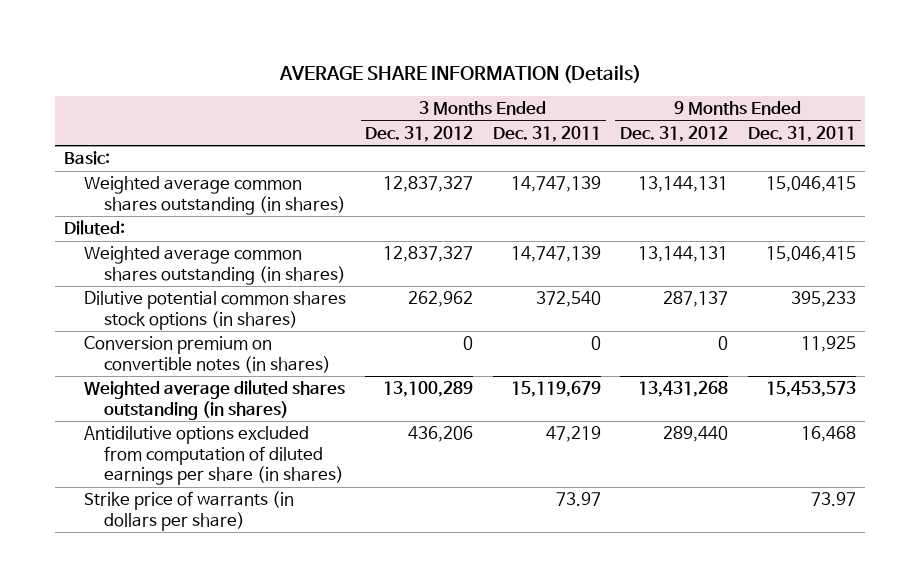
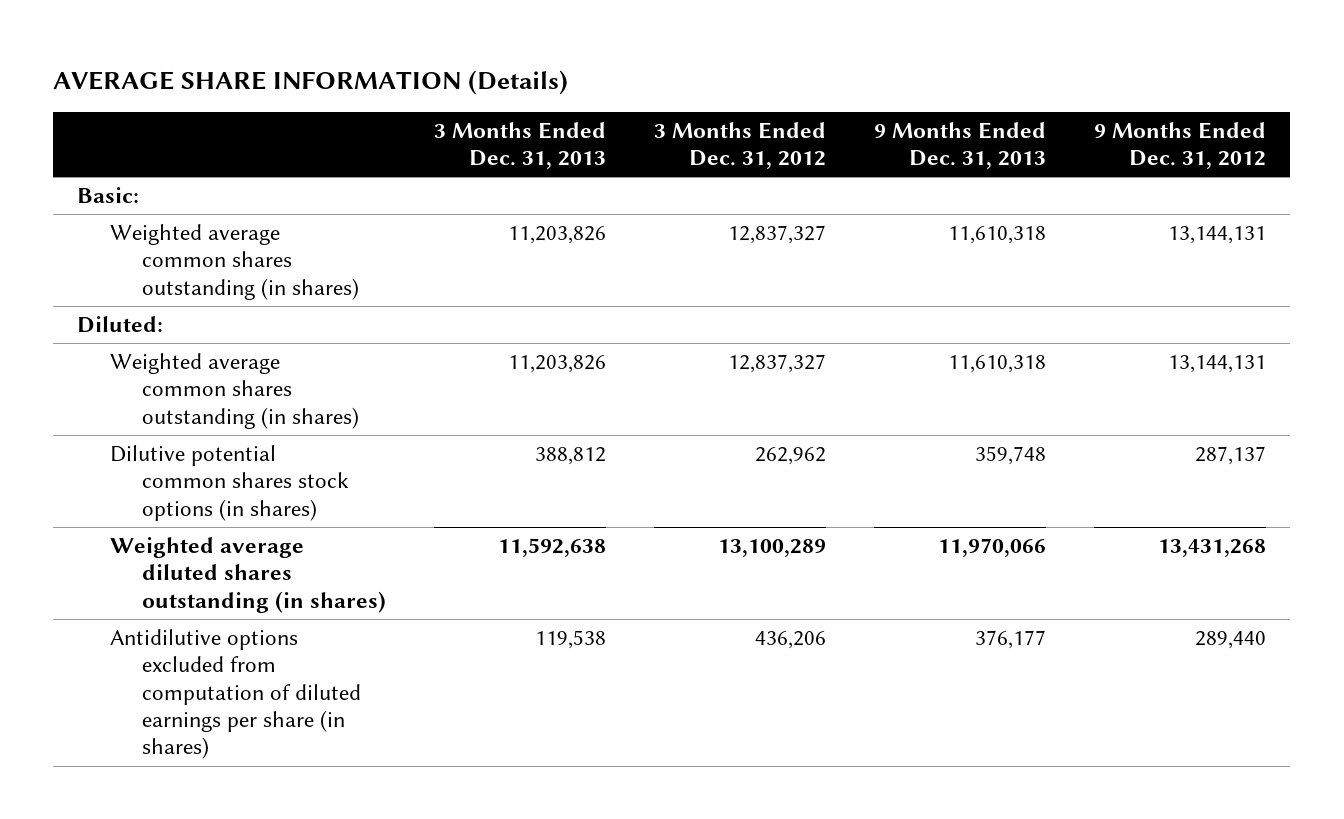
- | 3 Months Ended Dec. 31, 2012 | 3 Months Ended Dec. 31, 2011 | 9 Months Ended Dec. 31, 2012 | 9 Months Ended Dec. 31, 2011
+ | 3 Months Ended Dec. 31, 2013 | 3 Months Ended Dec. 31, 2012 | 9 Months Ended Dec. 31, 2013 | 9 Months Ended Dec. 31, 2012
- Conversion premium on convertible notes (in shares) | 0 | 0 | 0 | 11,925
- Strike price of warrants (in dollars per share) | | 73.97 | | 73.97

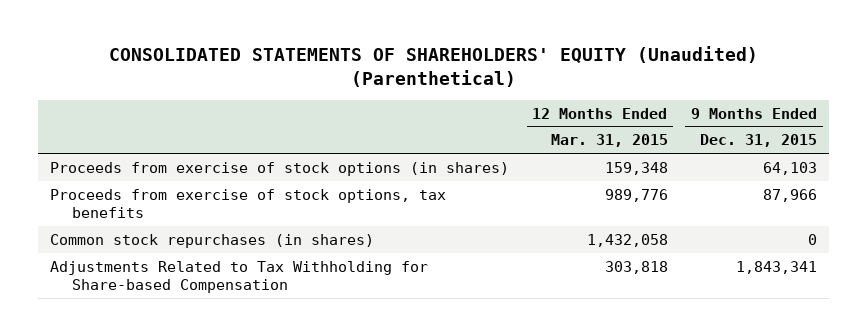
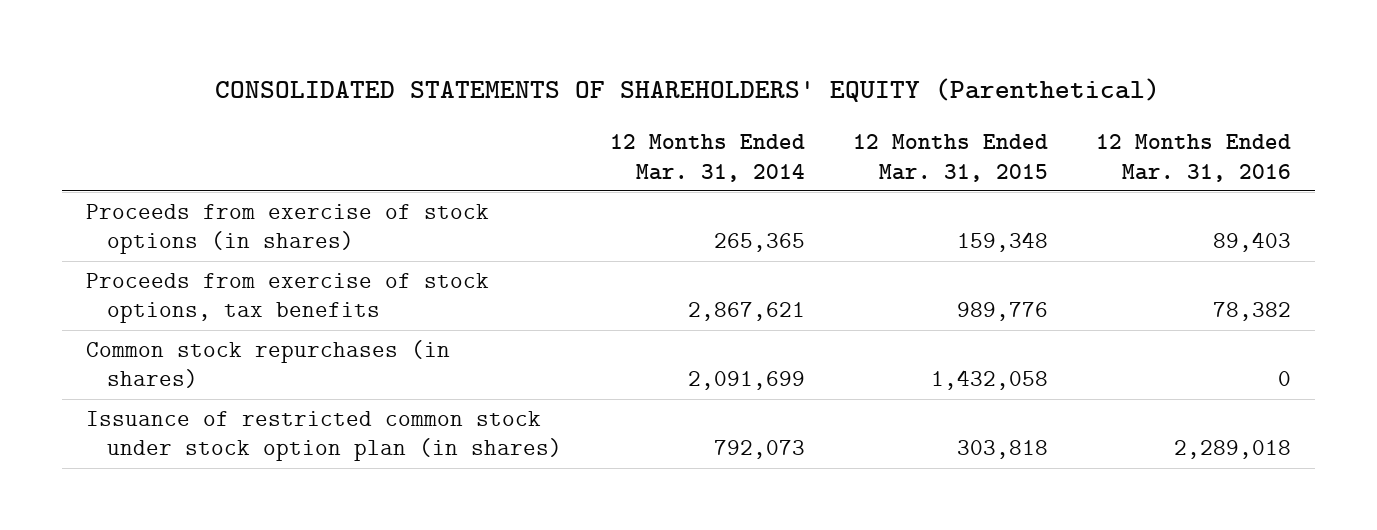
- CONSOLIDATED STATEMENTS OF SHAREHOLDERS' EQUITY (Unaudited) (Parenthetical)
+ CONSOLIDATED STATEMENTS OF SHAREHOLDERS' EQUITY (Parenthetical)
- | 12 Months Ended Mar. 31, 2015 | 9 Months Ended Dec. 31, 2015
+ | 12 Months Ended Mar. 31, 2014 | 12 Months Ended Mar. 31, 2015 | 12 Months Ended Mar. 31, 2016
- Adjustments Related to Tax Withholding for Share-based Compensation | 303,818 | 1,843,341
+ Issuance of restricted common stock under stock option plan (in shares) | 792,073 | 303,818 | 2,289,018

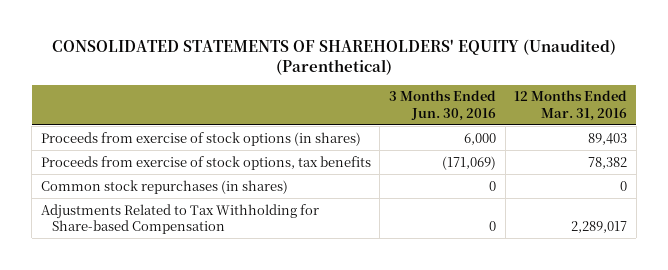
- CONSOLIDATED STATEMENTS OF SHAREHOLDERS' EQUITY (Parenthetical)
+ CONSOLIDATED STATEMENTS OF SHAREHOLDERS' EQUITY (Unaudited) (Parenthetical)
- | 12 Months Ended Mar. 31, 2014 | 12 Months Ended Mar. 31, 2015 | 12 Months Ended Mar. 31, 2016
+ | 3 Months Ended Jun. 30, 2016 | 12 Months Ended Mar. 31, 2016
- Issuance of restricted common stock under stock option plan (in shares) | 792,073 | 303,818 | 2,289,018
+ Adjustments Related to Tax Withholding for Share-based Compensation | 0 | 2,289,017

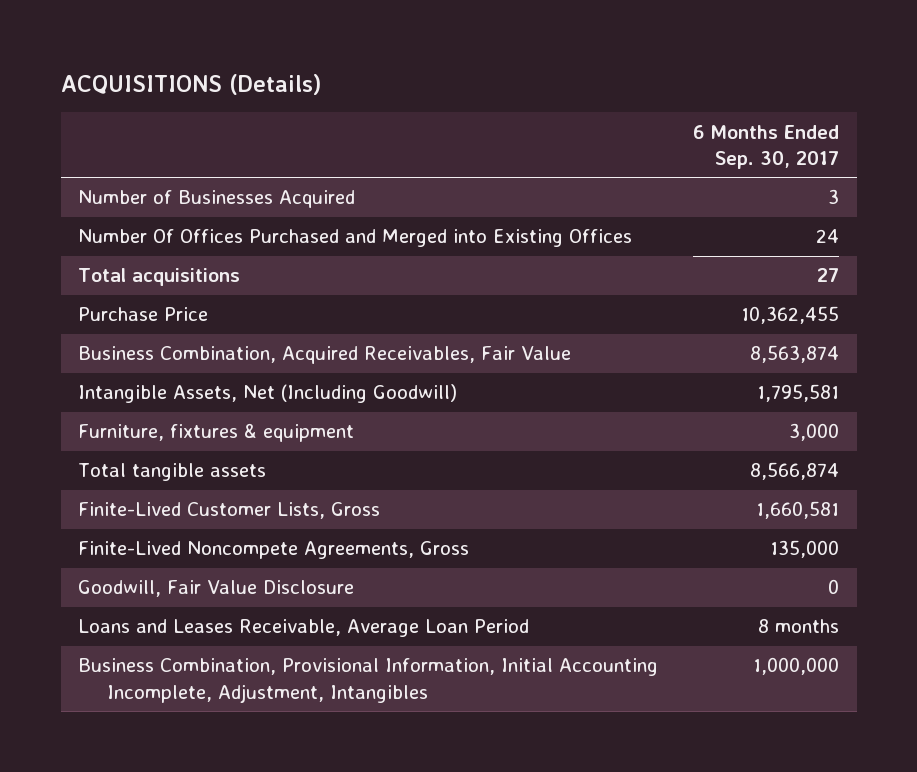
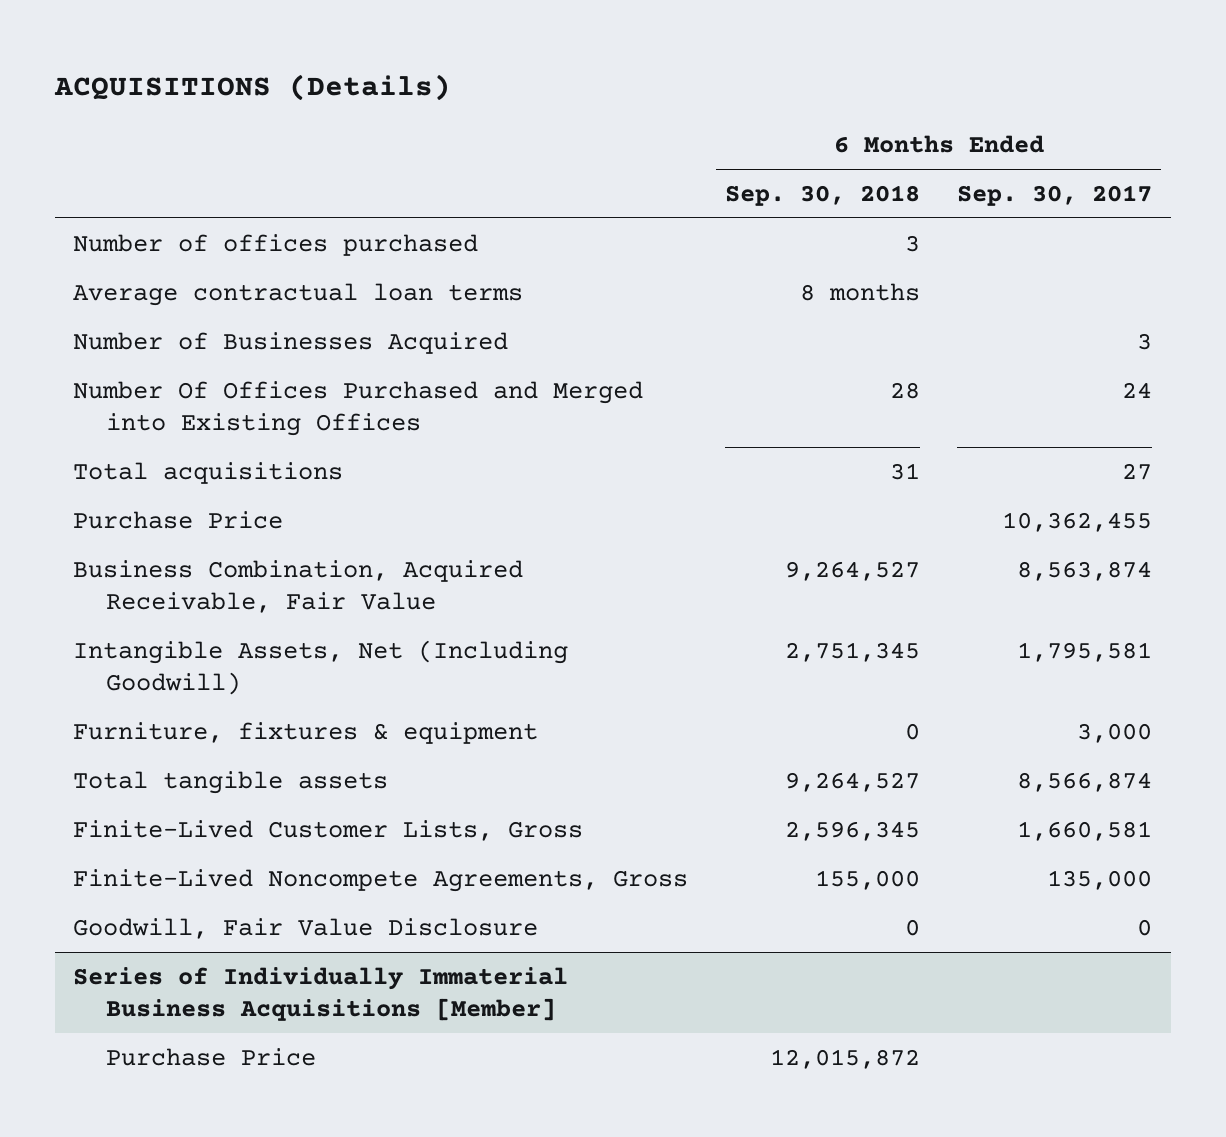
- | 6 Months Ended Sep. 30, 2017
+ | 6 Months Ended Sep. 30, 2018 | 6 Months Ended Sep. 30, 2017
+ Number of offices purchased | 3 |
+ Average contractual loan terms | 8 months |
- Business Combination, Acquired Receivables, Fair Value | 8,563,874
+ Business Combination, Acquired Receivable, Fair Value | 9,264,527 | 8,563,874
- Loans and Leases Receivable, Average Loan Period | 8 months
- Business Combination, Provisional Information, Initial Accounting Incomplete, Adjustment, Intangibles | 1,000,000
+ Series of Individually Immaterial Business Acquisitions [Member]
+ Purchase Price | 12,015,872 |

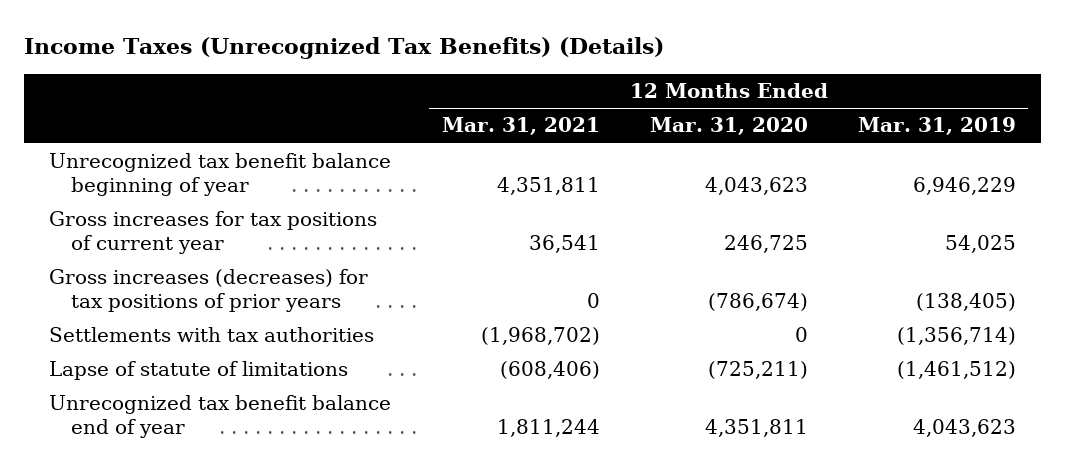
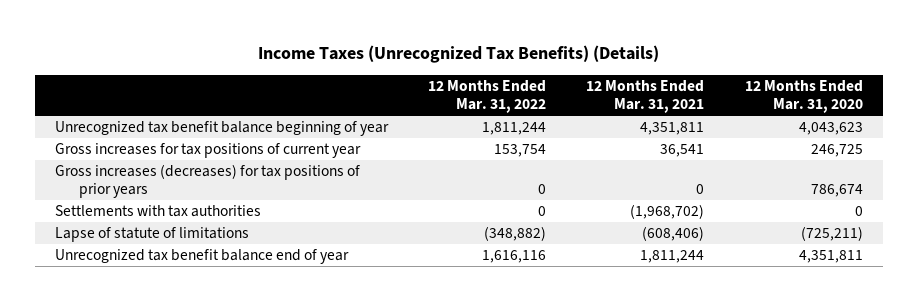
- | 12 Months Ended Mar. 31, 2021 | 12 Months Ended Mar. 31, 2020 | 12 Months Ended Mar. 31, 2019
+ | 12 Months Ended Mar. 31, 2022 | 12 Months Ended Mar. 31, 2021 | 12 Months Ended Mar. 31, 2020
- Gross increases (decreases) for tax positions of prior years | 0 | (786,674) | (138,405)
+ Gross increases (decreases) for tax positions of prior years | 0 | 0 | 786,674

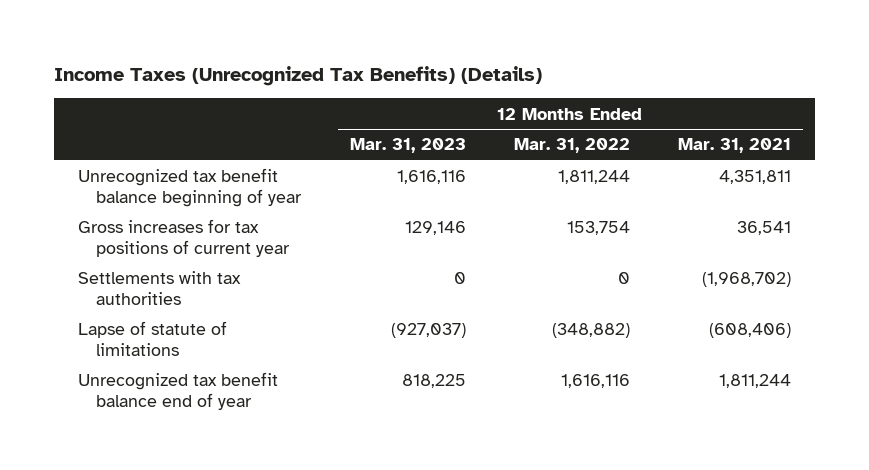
- | 12 Months Ended Mar. 31, 2022 | 12 Months Ended Mar. 31, 2021 | 12 Months Ended Mar. 31, 2020
+ | 12 Months Ended Mar. 31, 2023 | 12 Months Ended Mar. 31, 2022 | 12 Months Ended Mar. 31, 2021
- Gross increases (decreases) for tax positions of prior years | 0 | 0 | 786,674

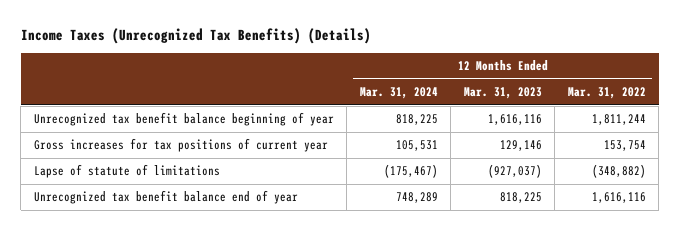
- | 12 Months Ended Mar. 31, 2023 | 12 Months Ended Mar. 31, 2022 | 12 Months Ended Mar. 31, 2021
+ | 12 Months Ended Mar. 31, 2024 | 12 Months Ended Mar. 31, 2023 | 12 Months Ended Mar. 31, 2022
- Settlements with tax authorities | 0 | 0 | (1,968,702)

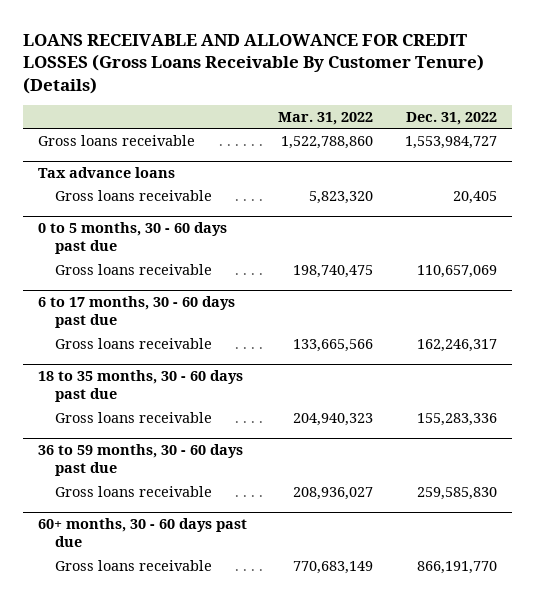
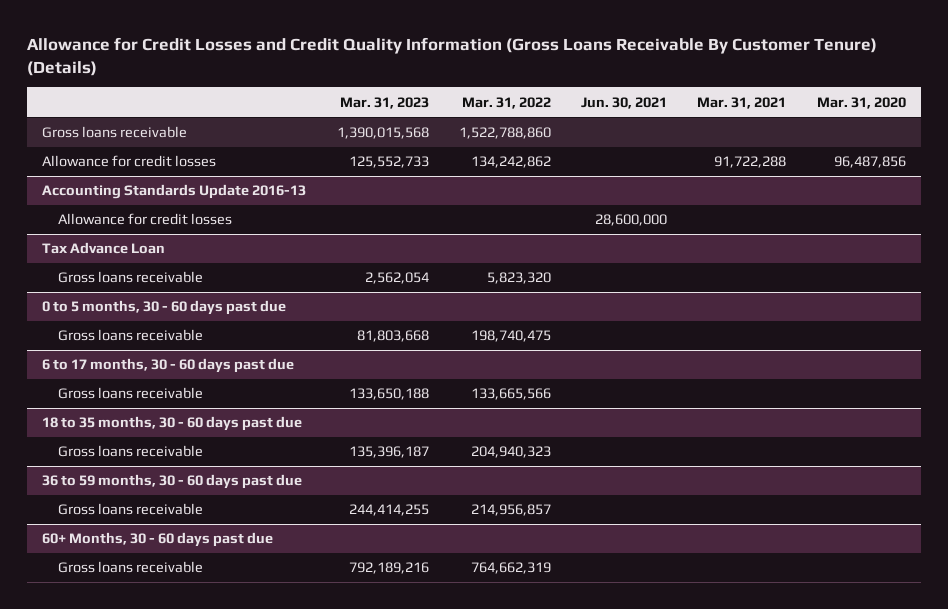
- LOANS RECEIVABLE AND ALLOWANCE FOR CREDIT LOSSES (Gross Loans Receivable By Customer Tenure) (Details)
+ Allowance for Credit Losses and Credit Quality Information (Gross Loans Receivable By Customer Tenure) (Details)
- | Mar. 31, 2022 | Dec. 31, 2022
+ | Mar. 31, 2023 | Mar. 31, 2022 | Jun. 30, 2021 | Mar. 31, 2021 | Mar. 31, 2020
- Tax advance loans
+ Allowance for credit losses | 125,552,733 | 134,242,862 | | 91,722,288 | 96,487,856
+ Accounting Standards Update 2016-13
+ Allowance for credit losses | | | 28,600,000 | |
+ Tax Advance Loan
@ 36 to 59 months, 30 - 60 days past due
- Gross loans receivable | 208,936,027 | 259,585,830
- 60+ months, 30 - 60 days past due
- Gross loans receivable | 770,683,149 | 866,191,770
@ 36 to 59 months, 30 - 60 days past due
+ Gross loans receivable | 244,414,255 | 214,956,857 | | |
+ 60+ Months, 30 - 60 days past due
+ Gross loans receivable | 792,189,216 | 764,662,319 | | |

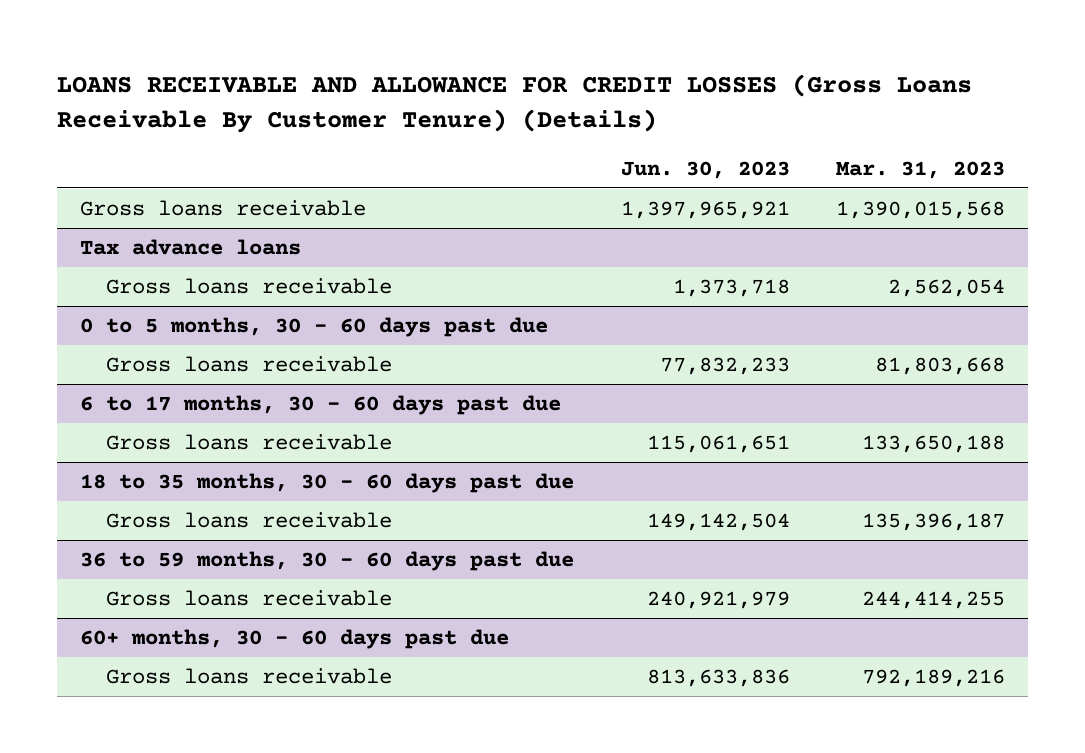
- Allowance for Credit Losses and Credit Quality Information (Gross Loans Receivable By Customer Tenure) (Details)
+ LOANS RECEIVABLE AND ALLOWANCE FOR CREDIT LOSSES (Gross Loans Receivable By Customer Tenure) (Details)
- | Mar. 31, 2023 | Mar. 31, 2022 | Jun. 30, 2021 | Mar. 31, 2021 | Mar. 31, 2020
+ | Jun. 30, 2023 | Mar. 31, 2023
- Allowance for credit losses | 125,552,733 | 134,242,862 | | 91,722,288 | 96,487,856
- Accounting Standards Update 2016-13
- Allowance for credit losses | | | 28,600,000 | |
- Tax Advance Loan
+ Tax advance loans
- 60+ Months, 30 - 60 days past due
+ 60+ months, 30 - 60 days past due

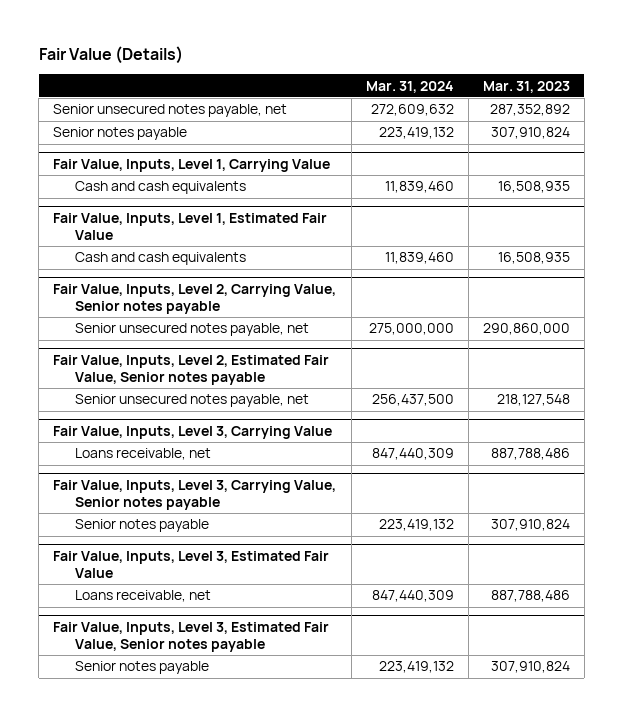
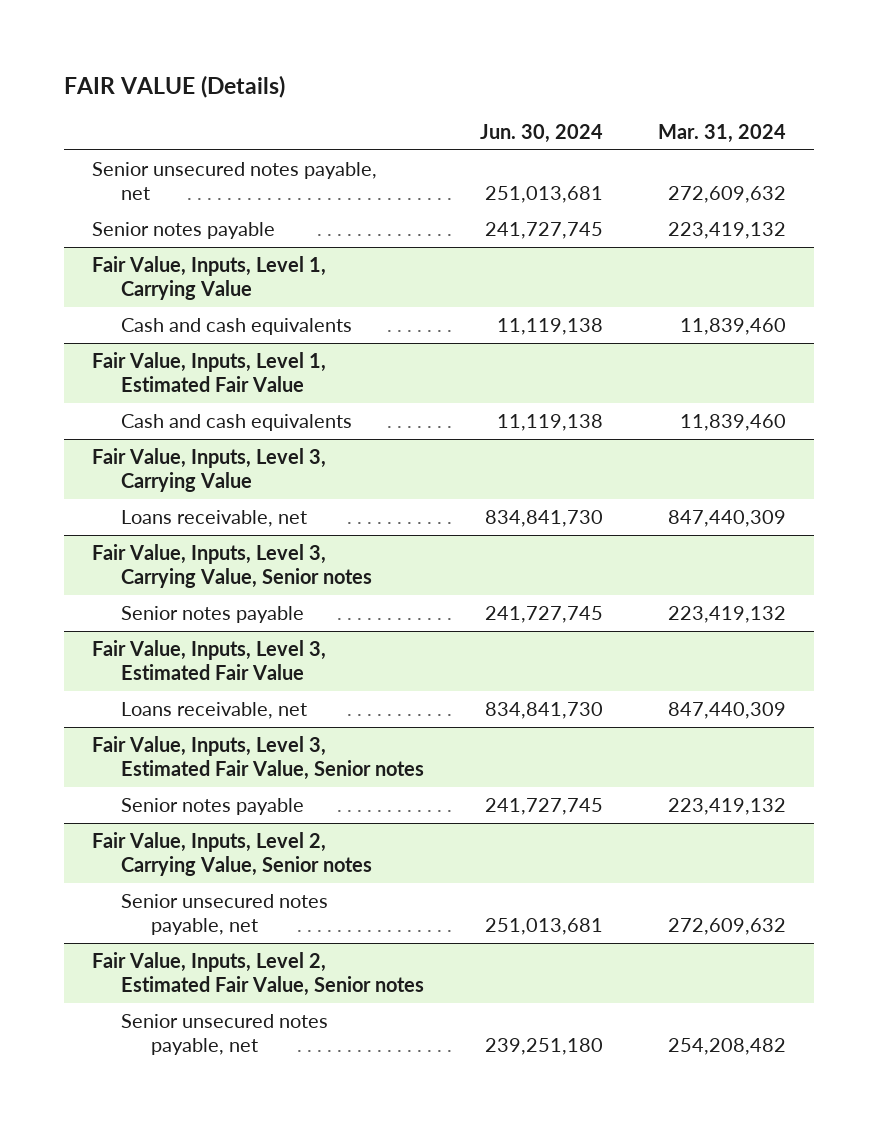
- Fair Value (Details)
+ FAIR VALUE (Details)
- | Mar. 31, 2024 | Mar. 31, 2023
+ | Jun. 30, 2024 | Mar. 31, 2024
- Fair Value, Inputs, Level 2, Carrying Value, Senior notes payable
- Senior unsecured notes payable, net | 275,000,000 | 290,860,000
- Fair Value, Inputs, Level 2, Estimated Fair Value, Senior notes payable
- Senior unsecured notes payable, net | 256,437,500 | 218,127,548
- Fair Value, Inputs, Level 3, Carrying Value, Senior notes payable
+ Fair Value, Inputs, Level 3, Carrying Value, Senior notes
- Fair Value, Inputs, Level 3, Estimated Fair Value, Senior notes payable
+ Fair Value, Inputs, Level 3, Estimated Fair Value, Senior notes
+ Fair Value, Inputs, Level 2, Carrying Value, Senior notes
+ Senior unsecured notes payable, net | 251,013,681 | 272,609,632
+ Fair Value, Inputs, Level 2, Estimated Fair Value, Senior notes
+ Senior unsecured notes payable, net | 239,251,180 | 254,208,482

